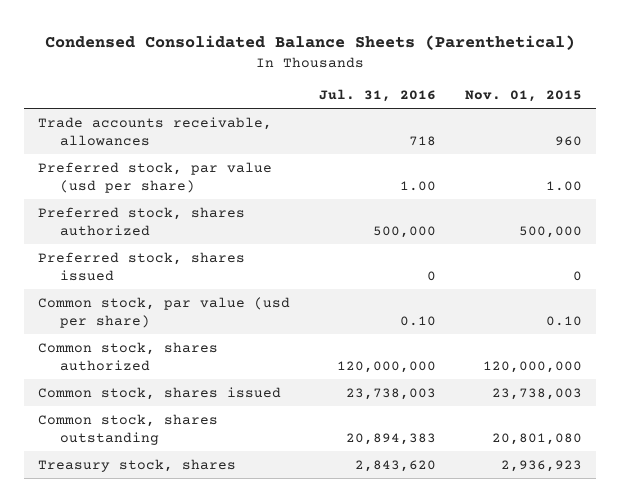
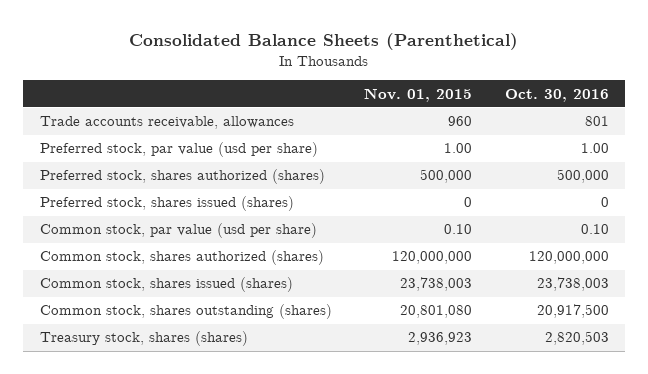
- Condensed Consolidated Balance Sheets (Parenthetical)
+ Consolidated Balance Sheets (Parenthetical)
- | Jul. 31, 2016 | Nov. 01, 2015
+ | Nov. 01, 2015 | Oct. 30, 2016
- Preferred stock, shares authorized | 500,000 | 500,000
- Preferred stock, shares issued | 0 | 0
+ Preferred stock, shares authorized (shares) | 500,000 | 500,000
+ Preferred stock, shares issued (shares) | 0 | 0
- Common stock, shares authorized | 120,000,000 | 120,000,000
- Common stock, shares issued | 23,738,003 | 23,738,003
- Common stock, shares outstanding | 20,894,383 | 20,801,080
- Treasury stock, shares | 2,843,620 | 2,936,923
+ Common stock, shares authorized (shares) | 120,000,000 | 120,000,000
+ Common stock, shares issued (shares) | 23,738,003 | 23,738,003
+ Common stock, shares outstanding (shares) | 20,801,080 | 20,917,500
+ Treasury stock, shares (shares) | 2,936,923 | 2,820,503

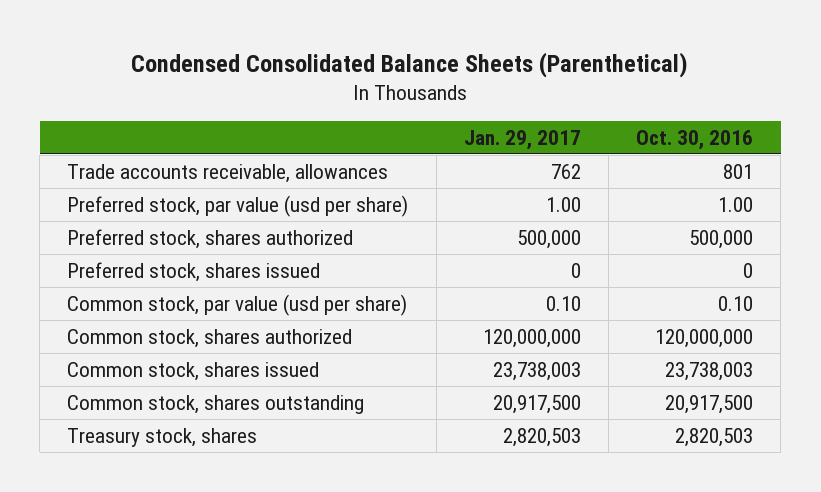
- Consolidated Balance Sheets (Parenthetical)
+ Condensed Consolidated Balance Sheets (Parenthetical)
- | Nov. 01, 2015 | Oct. 30, 2016
+ | Jan. 29, 2017 | Oct. 30, 2016
- Preferred stock, shares authorized (shares) | 500,000 | 500,000
- Preferred stock, shares issued (shares) | 0 | 0
+ Preferred stock, shares authorized | 500,000 | 500,000
+ Preferred stock, shares issued | 0 | 0
- Common stock, shares authorized (shares) | 120,000,000 | 120,000,000
- Common stock, shares issued (shares) | 23,738,003 | 23,738,003
- Common stock, shares outstanding (shares) | 20,801,080 | 20,917,500
- Treasury stock, shares (shares) | 2,936,923 | 2,820,503
+ Common stock, shares authorized | 120,000,000 | 120,000,000
+ Common stock, shares issued | 23,738,003 | 23,738,003
+ Common stock, shares outstanding | 20,917,500 | 20,917,500
+ Treasury stock, shares | 2,820,503 | 2,820,503

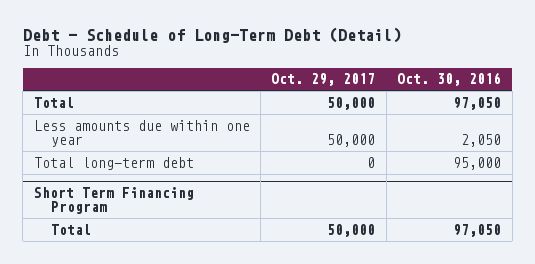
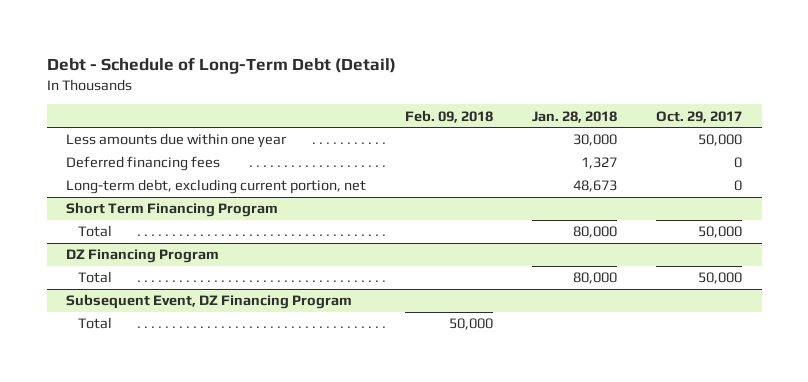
- | Oct. 29, 2017 | Oct. 30, 2016
+ | Feb. 09, 2018 | Jan. 28, 2018 | Oct. 29, 2017
- Total | 50,000 | 97,050
- Total long-term debt | 0 | 95,000
+ Deferred financing fees | | 1,327 | 0
+ Long-term debt, excluding current portion, net | | 48,673 | 0
+ DZ Financing Program
+ Total | | 80,000 | 50,000
+ Subsequent Event, DZ Financing Program
+ Total | 50,000 | |

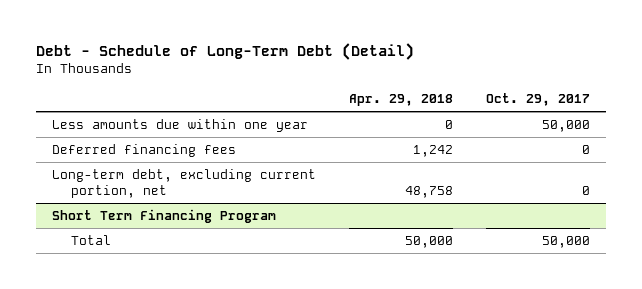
- | Feb. 09, 2018 | Jan. 28, 2018 | Oct. 29, 2017
+ | Apr. 29, 2018 | Oct. 29, 2017
- DZ Financing Program
- Total | | 80,000 | 50,000
- Subsequent Event, DZ Financing Program
- Total | 50,000 | |

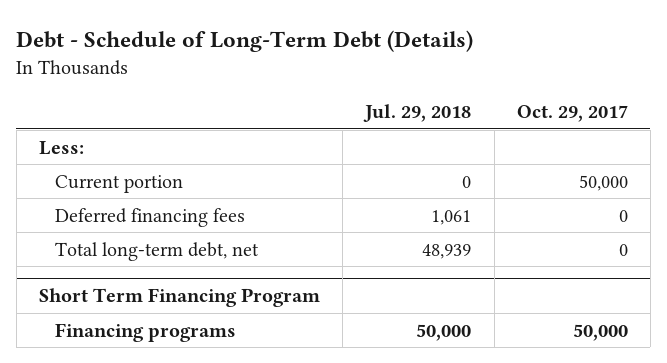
- Debt - Schedule of Long-Term Debt (Detail)
+ Debt - Schedule of Long-Term Debt (Details)
- | Apr. 29, 2018 | Oct. 29, 2017
+ | Jul. 29, 2018 | Oct. 29, 2017
- Less amounts due within one year | 0 | 50,000
+ Less:
+ Current portion | 0 | 50,000
- Long-term debt, excluding current portion, net | 48,758 | 0
+ Total long-term debt, net | 48,939 | 0
@ Short Term Financing Program
- Total | 50,000 | 50,000
+ Financing programs | 50,000 | 50,000

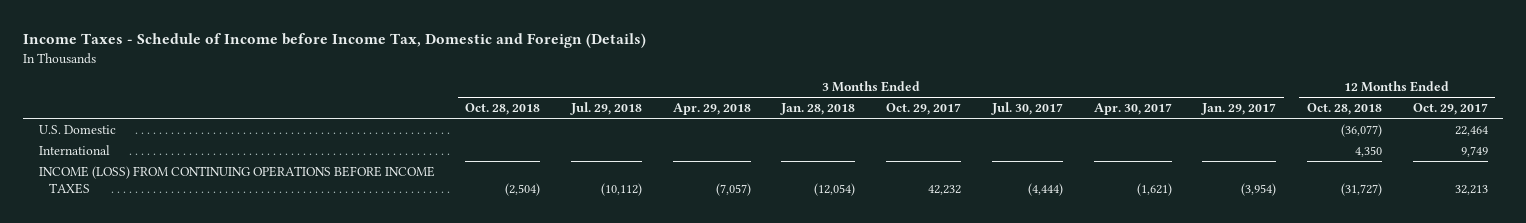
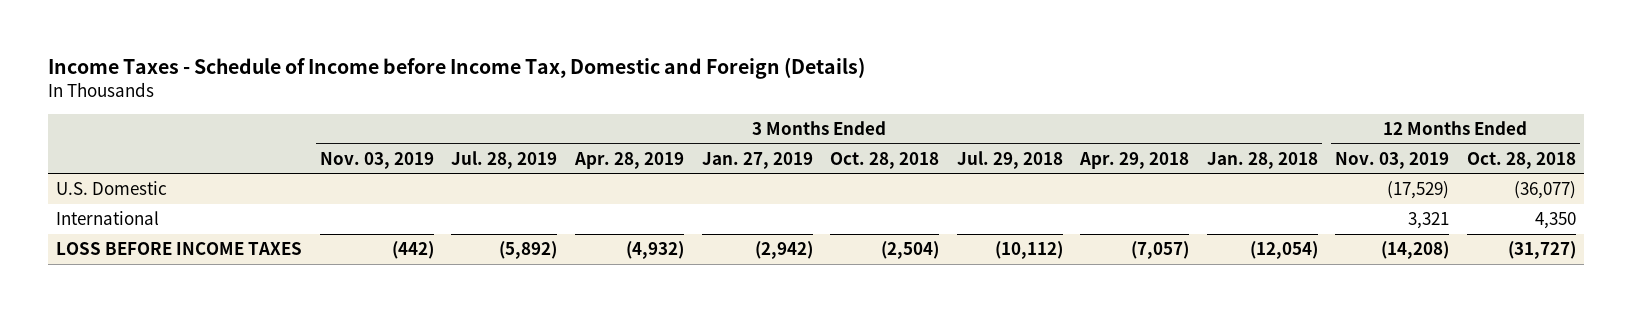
- | 3 Months Ended Oct. 28, 2018 | 3 Months Ended Jul. 29, 2018 | 3 Months Ended Apr. 29, 2018 | 3 Months Ended Jan. 28, 2018 | 3 Months Ended Oct. 29, 2017 | 3 Months Ended Jul. 30, 2017 | 3 Months Ended Apr. 30, 2017 | 3 Months Ended Jan. 29, 2017 | 12 Months Ended Oct. 28, 2018 | 12 Months Ended Oct. 29, 2017
+ | 3 Months Ended Nov. 03, 2019 | 3 Months Ended Jul. 28, 2019 | 3 Months Ended Apr. 28, 2019 | 3 Months Ended Jan. 27, 2019 | 3 Months Ended Oct. 28, 2018 | 3 Months Ended Jul. 29, 2018 | 3 Months Ended Apr. 29, 2018 | 3 Months Ended Jan. 28, 2018 | 12 Months Ended Nov. 03, 2019 | 12 Months Ended Oct. 28, 2018
- INCOME (LOSS) FROM CONTINUING OPERATIONS BEFORE INCOME TAXES | (2,504) | (10,112) | (7,057) | (12,054) | 42,232 | (4,444) | (1,621) | (3,954) | (31,727) | 32,213
+ LOSS BEFORE INCOME TAXES | (442) | (5,892) | (4,932) | (2,942) | (2,504) | (10,112) | (7,057) | (12,054) | (14,208) | (31,727)

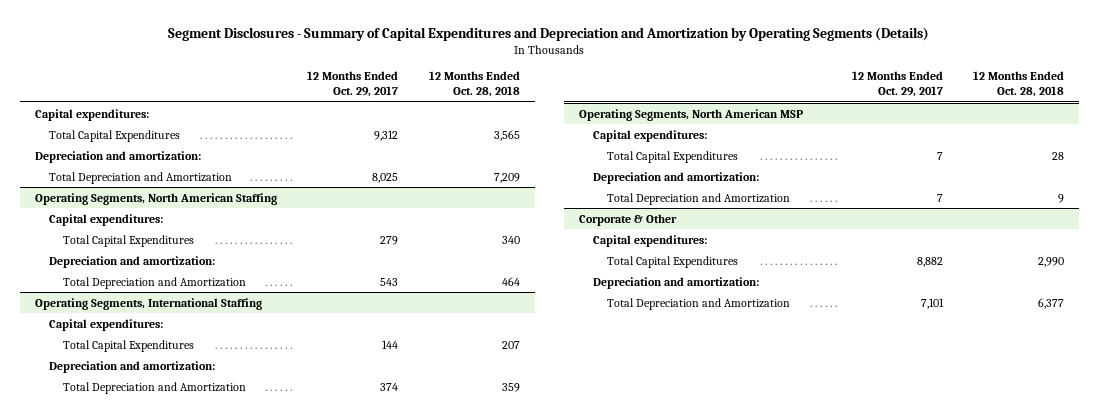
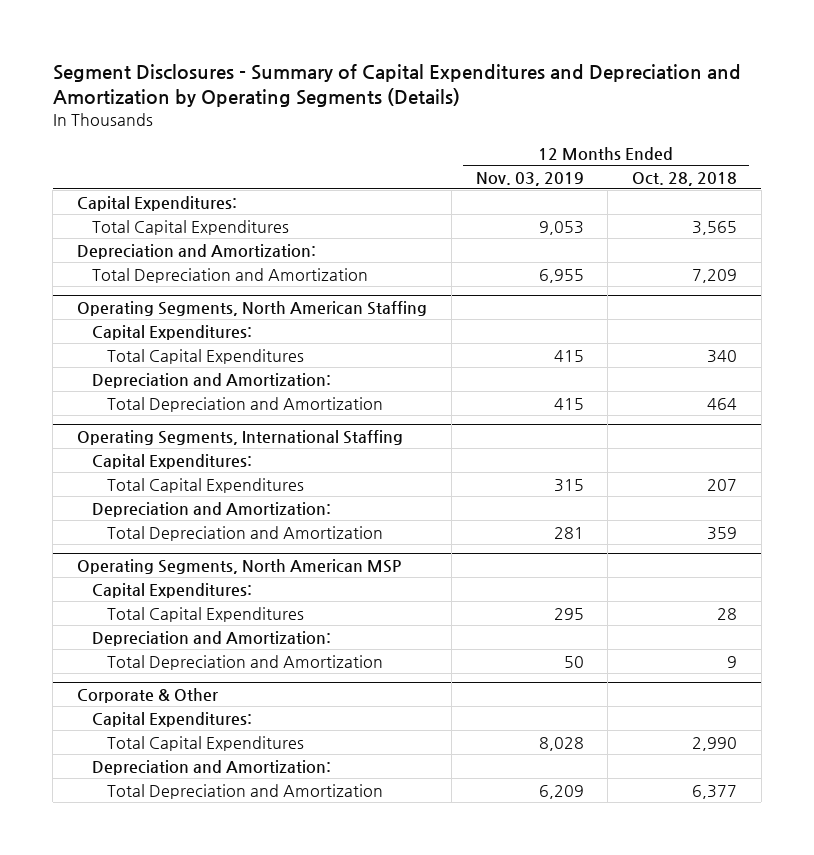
- | 12 Months Ended Oct. 29, 2017 | 12 Months Ended Oct. 28, 2018
+ | 12 Months Ended Nov. 03, 2019 | 12 Months Ended Oct. 28, 2018
- Capital expenditures:
+ Capital Expenditures:
- Depreciation and amortization:
+ Depreciation and Amortization:
@ Operating Segments, North American Staffing
- Capital expenditures:
+ Capital Expenditures:
- Depreciation and amortization:
+ Depreciation and Amortization:
@ Operating Segments, International Staffing
- Capital expenditures:
+ Capital Expenditures:
- Depreciation and amortization:
+ Depreciation and Amortization:
@ Operating Segments, North American MSP
- Capital expenditures:
+ Capital Expenditures:
- Depreciation and amortization:
+ Depreciation and Amortization:
@ Corporate & Other
- Capital expenditures:
+ Capital Expenditures:
- Depreciation and amortization:
+ Depreciation and Amortization:

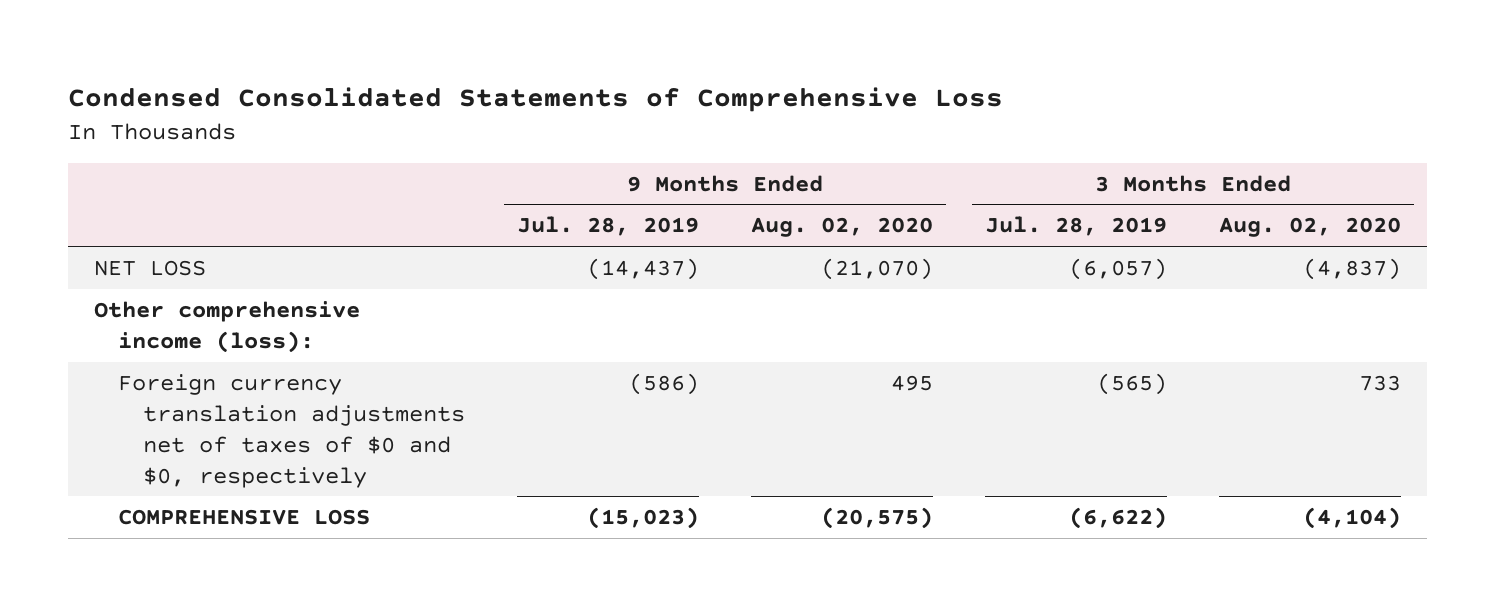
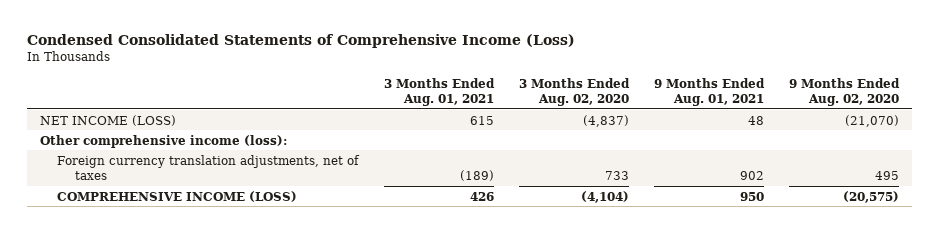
- Condensed Consolidated Statements of Comprehensive Loss
+ Condensed Consolidated Statements of Comprehensive Income (Loss)
- | 9 Months Ended Jul. 28, 2019 | 9 Months Ended Aug. 02, 2020 | 3 Months Ended Jul. 28, 2019 | 3 Months Ended Aug. 02, 2020
+ | 3 Months Ended Aug. 01, 2021 | 3 Months Ended Aug. 02, 2020 | 9 Months Ended Aug. 01, 2021 | 9 Months Ended Aug. 02, 2020
- NET LOSS | (14,437) | (21,070) | (6,057) | (4,837)
+ NET INCOME (LOSS) | 615 | (4,837) | 48 | (21,070)
- Foreign currency translation adjustments net of taxes of $0 and $0, respectively | (586) | 495 | (565) | 733
- COMPREHENSIVE LOSS | (15,023) | (20,575) | (6,622) | (4,104)
+ Foreign currency translation adjustments, net of taxes | (189) | 733 | 902 | 495
+ COMPREHENSIVE INCOME (LOSS) | 426 | (4,104) | 950 | (20,575)

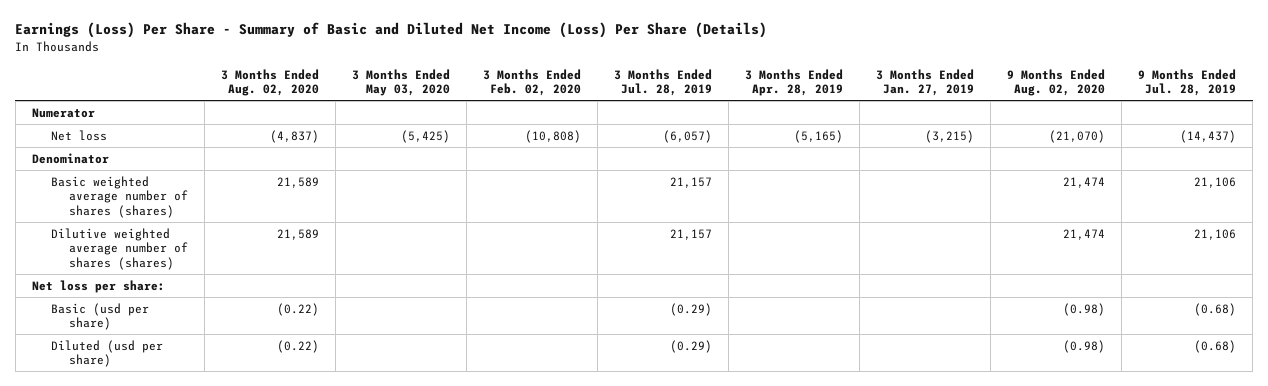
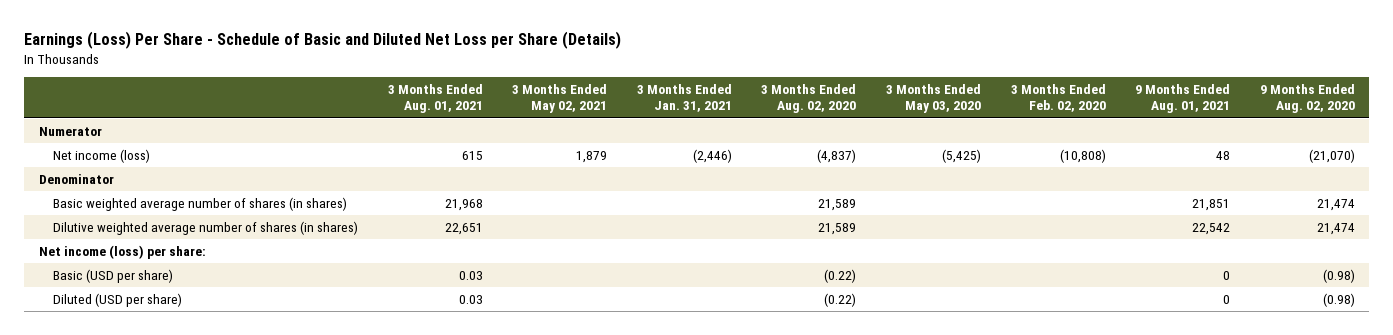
- Earnings (Loss) Per Share - Summary of Basic and Diluted Net Income (Loss) Per Share (Details)
+ Earnings (Loss) Per Share - Schedule of Basic and Diluted Net Loss per Share (Details)
- | 3 Months Ended Aug. 02, 2020 | 3 Months Ended May 03, 2020 | 3 Months Ended Feb. 02, 2020 | 3 Months Ended Jul. 28, 2019 | 3 Months Ended Apr. 28, 2019 | 3 Months Ended Jan. 27, 2019 | 9 Months Ended Aug. 02, 2020 | 9 Months Ended Jul. 28, 2019
+ | 3 Months Ended Aug. 01, 2021 | 3 Months Ended May 02, 2021 | 3 Months Ended Jan. 31, 2021 | 3 Months Ended Aug. 02, 2020 | 3 Months Ended May 03, 2020 | 3 Months Ended Feb. 02, 2020 | 9 Months Ended Aug. 01, 2021 | 9 Months Ended Aug. 02, 2020
- Net loss | (4,837) | (5,425) | (10,808) | (6,057) | (5,165) | (3,215) | (21,070) | (14,437)
+ Net income (loss) | 615 | 1,879 | (2,446) | (4,837) | (5,425) | (10,808) | 48 | (21,070)
- Basic weighted average number of shares (shares) | 21,589 | | | 21,157 | | | 21,474 | 21,106
- Dilutive weighted average number of shares (shares) | 21,589 | | | 21,157 | | | 21,474 | 21,106
- Net loss per share:
- Basic (usd per share) | (0.22) | | | (0.29) | | | (0.98) | (0.68)
- Diluted (usd per share) | (0.22) | | | (0.29) | | | (0.98) | (0.68)
+ Basic weighted average number of shares (in shares) | 21,968 | | | 21,589 | | | 21,851 | 21,474
+ Dilutive weighted average number of shares (in shares) | 22,651 | | | 21,589 | | | 22,542 | 21,474
+ Net income (loss) per share:
+ Basic (USD per share) | 0.03 | | | (0.22) | | | 0 | (0.98)
+ Diluted (USD per share) | 0.03 | | | (0.22) | | | 0 | (0.98)

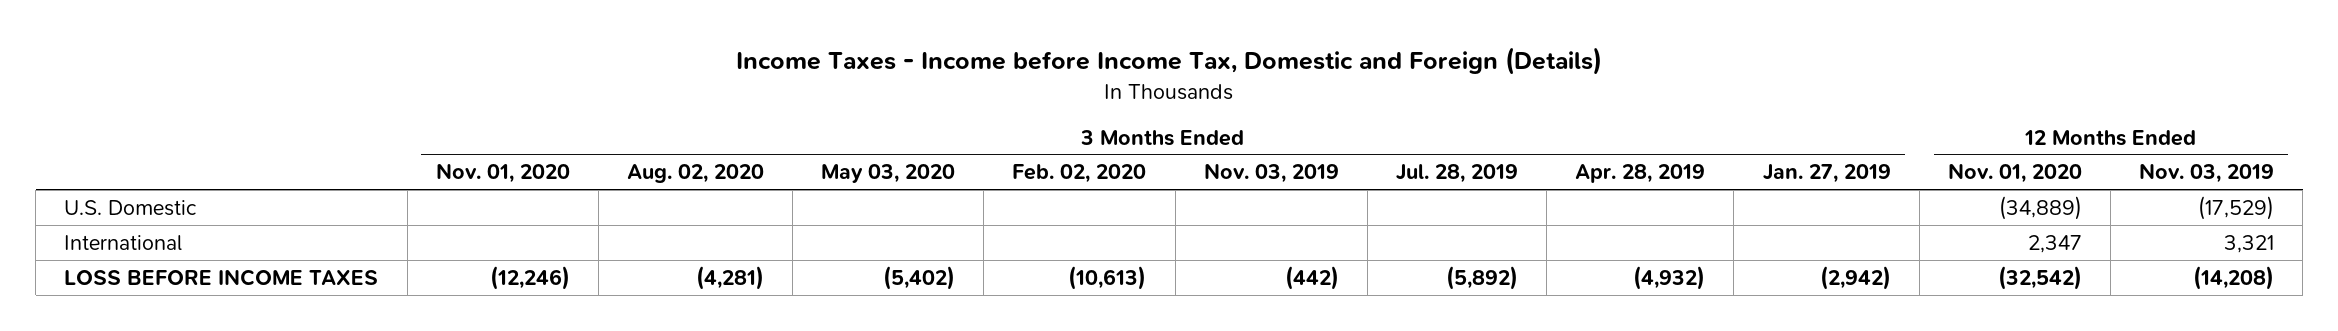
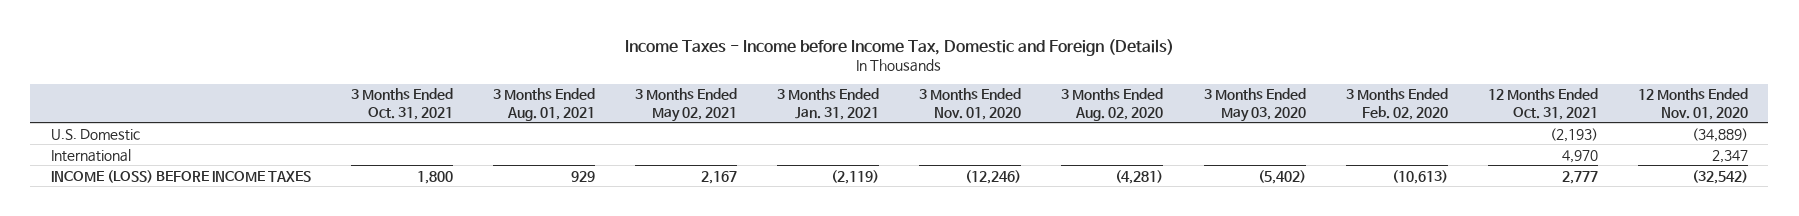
- | 3 Months Ended Nov. 01, 2020 | 3 Months Ended Aug. 02, 2020 | 3 Months Ended May 03, 2020 | 3 Months Ended Feb. 02, 2020 | 3 Months Ended Nov. 03, 2019 | 3 Months Ended Jul. 28, 2019 | 3 Months Ended Apr. 28, 2019 | 3 Months Ended Jan. 27, 2019 | 12 Months Ended Nov. 01, 2020 | 12 Months Ended Nov. 03, 2019
+ | 3 Months Ended Oct. 31, 2021 | 3 Months Ended Aug. 01, 2021 | 3 Months Ended May 02, 2021 | 3 Months Ended Jan. 31, 2021 | 3 Months Ended Nov. 01, 2020 | 3 Months Ended Aug. 02, 2020 | 3 Months Ended May 03, 2020 | 3 Months Ended Feb. 02, 2020 | 12 Months Ended Oct. 31, 2021 | 12 Months Ended Nov. 01, 2020
- LOSS BEFORE INCOME TAXES | (12,246) | (4,281) | (5,402) | (10,613) | (442) | (5,892) | (4,932) | (2,942) | (32,542) | (14,208)
+ INCOME (LOSS) BEFORE INCOME TAXES | 1,800 | 929 | 2,167 | (2,119) | (12,246) | (4,281) | (5,402) | (10,613) | 2,777 | (32,542)

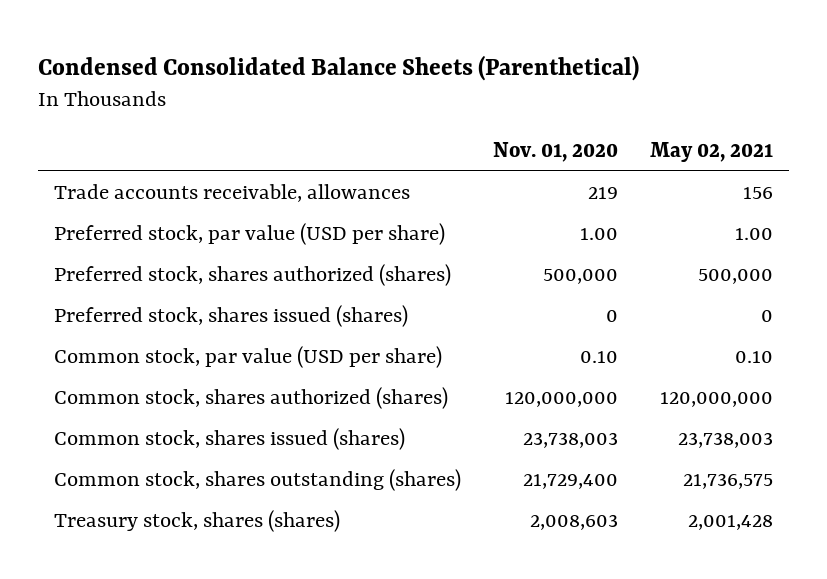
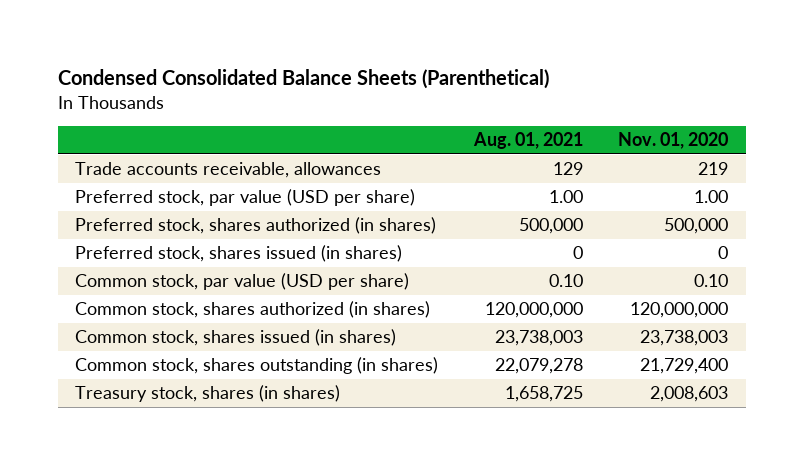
- | Nov. 01, 2020 | May 02, 2021
+ | Aug. 01, 2021 | Nov. 01, 2020
- Preferred stock, shares authorized (shares) | 500,000 | 500,000
- Preferred stock, shares issued (shares) | 0 | 0
+ Preferred stock, shares authorized (in shares) | 500,000 | 500,000
+ Preferred stock, shares issued (in shares) | 0 | 0
- Common stock, shares authorized (shares) | 120,000,000 | 120,000,000
- Common stock, shares issued (shares) | 23,738,003 | 23,738,003
- Common stock, shares outstanding (shares) | 21,729,400 | 21,736,575
- Treasury stock, shares (shares) | 2,008,603 | 2,001,428
+ Common stock, shares authorized (in shares) | 120,000,000 | 120,000,000
+ Common stock, shares issued (in shares) | 23,738,003 | 23,738,003
+ Common stock, shares outstanding (in shares) | 22,079,278 | 21,729,400
+ Treasury stock, shares (in shares) | 1,658,725 | 2,008,603

